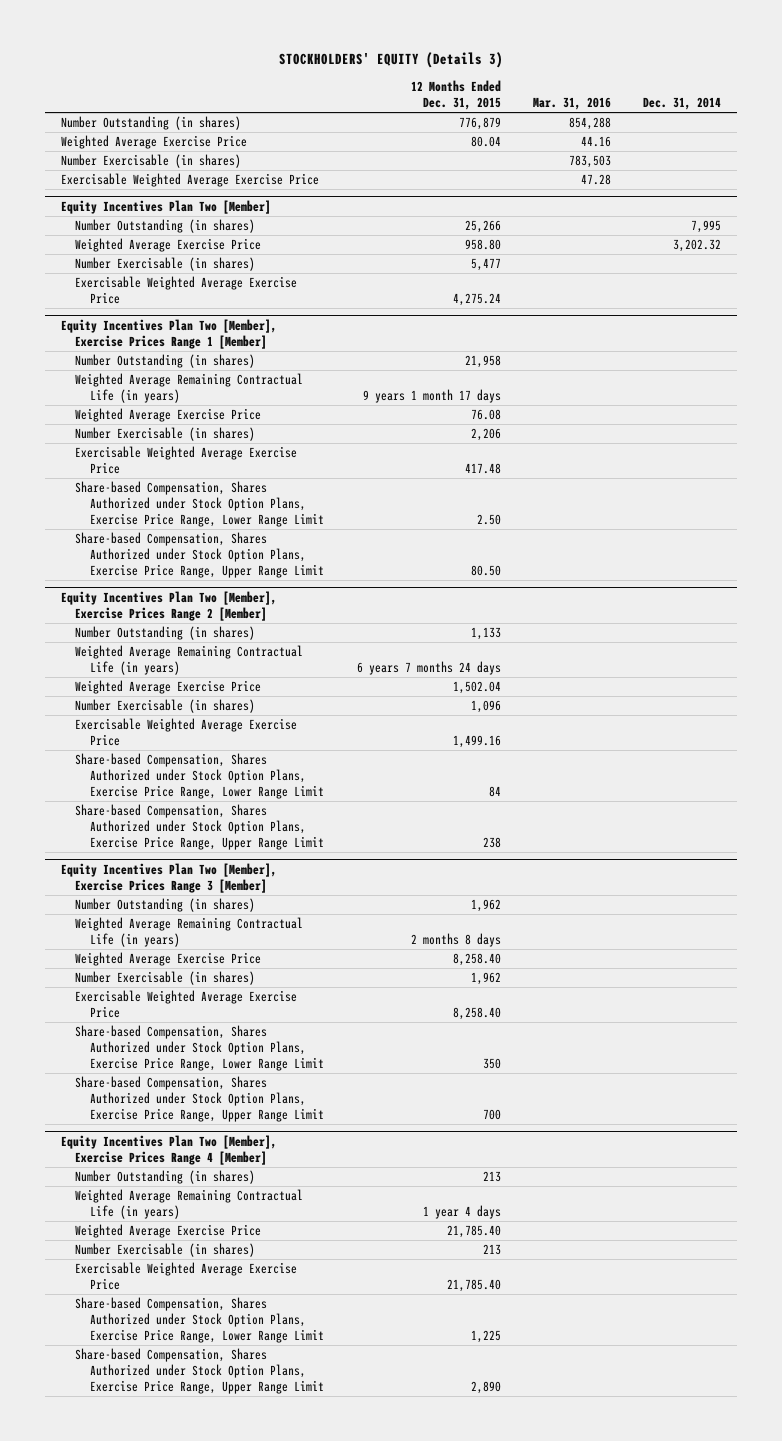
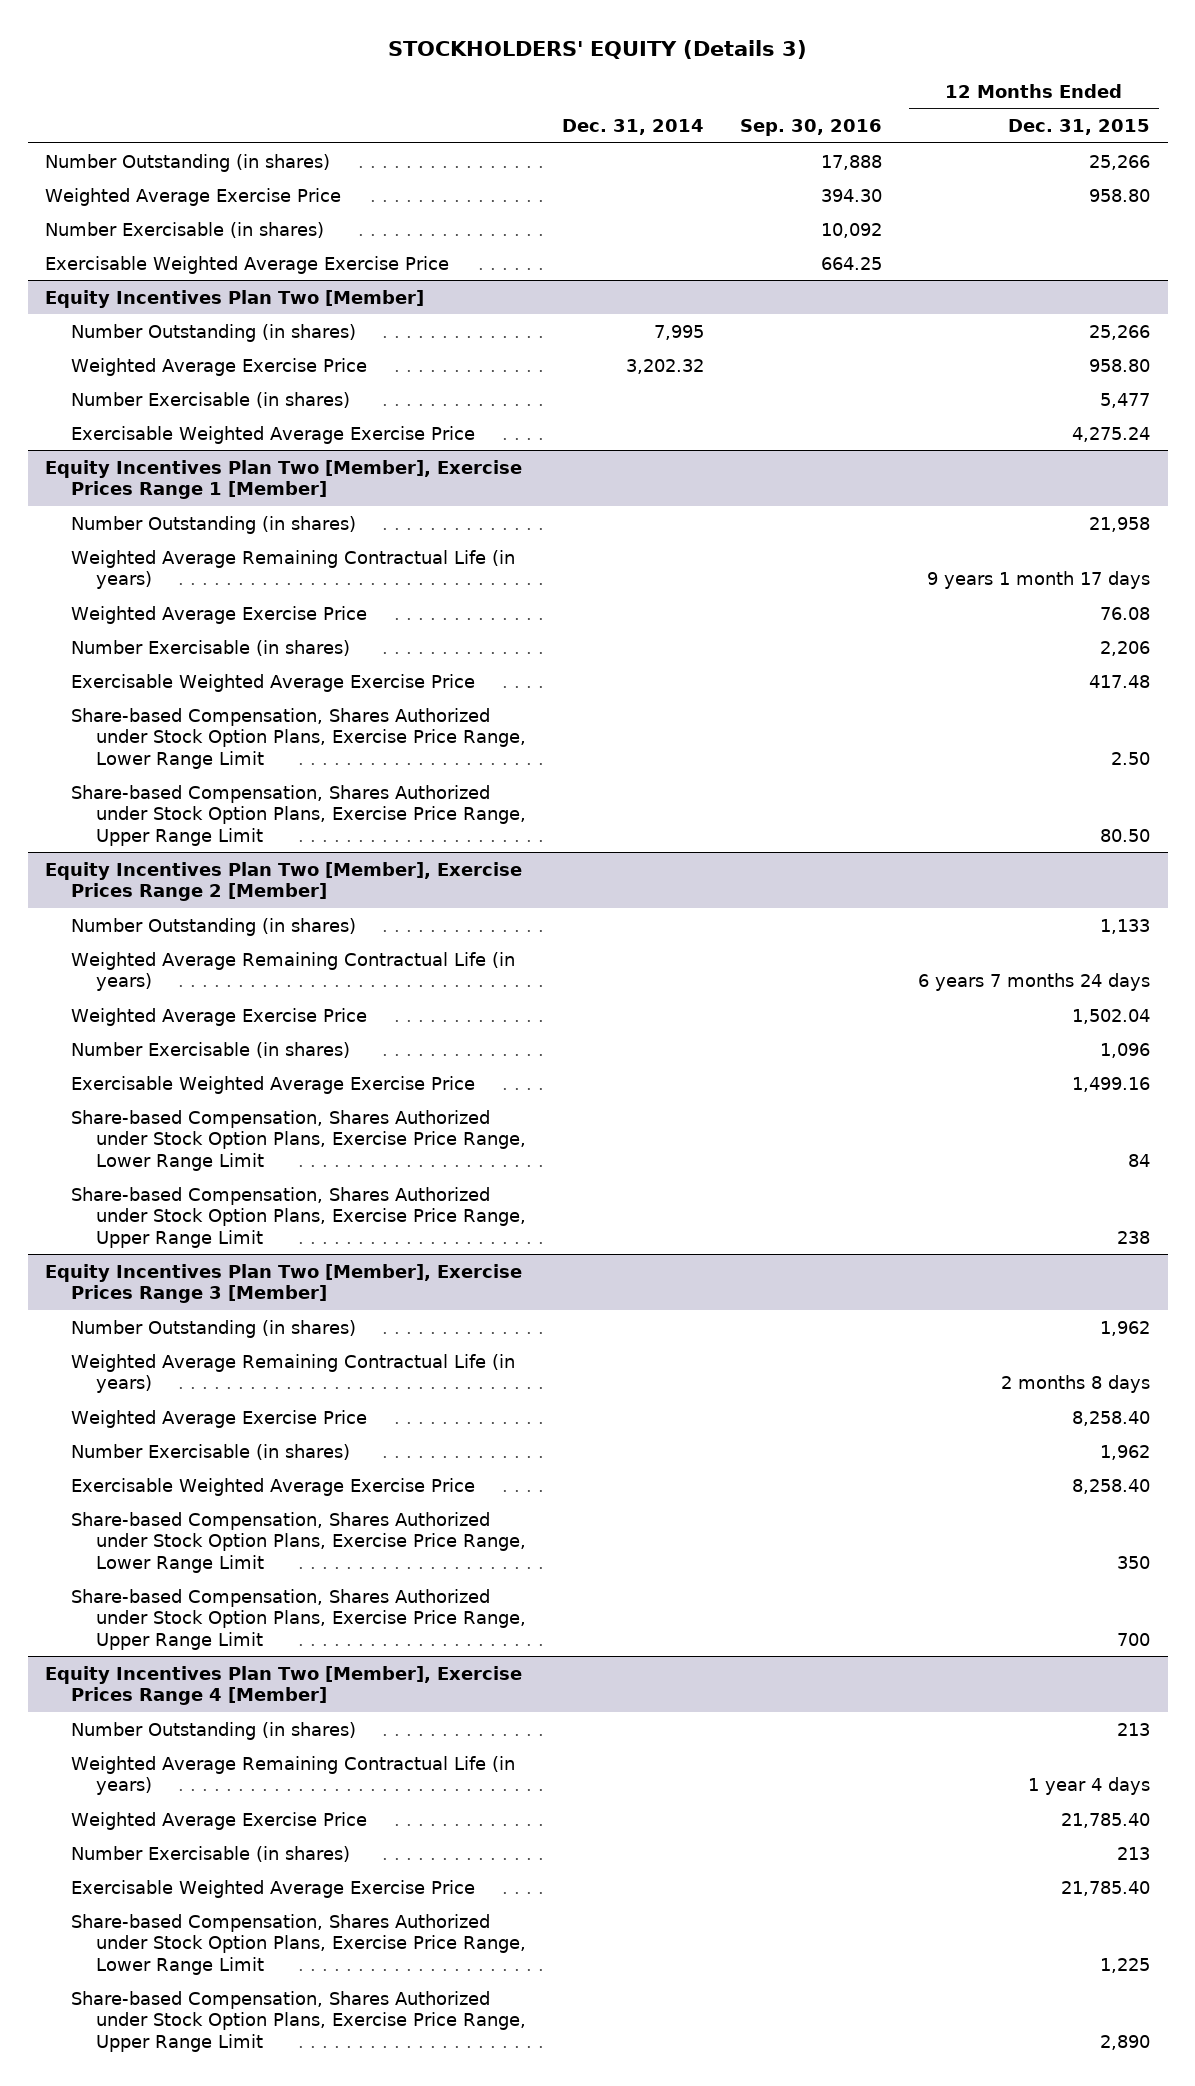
- | 12 Months Ended Dec. 31, 2015 | Mar. 31, 2016 | Dec. 31, 2014
+ | Dec. 31, 2014 | Sep. 30, 2016 | 12 Months Ended Dec. 31, 2015
- Number Outstanding (in shares) | 776,879 | 854,288 |
- Weighted Average Exercise Price | 80.04 | 44.16 |
+ Number Outstanding (in shares) | | 17,888 | 25,266
+ Weighted Average Exercise Price | | 394.30 | 958.80

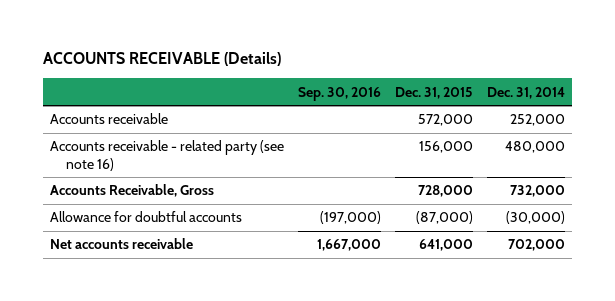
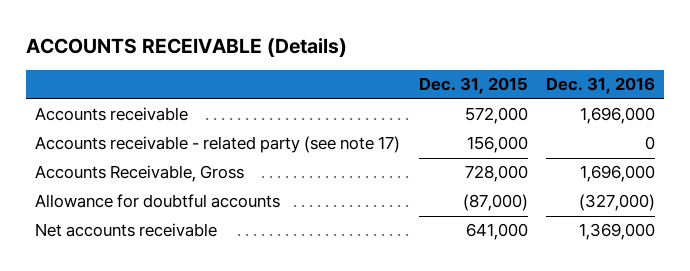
- | Sep. 30, 2016 | Dec. 31, 2015 | Dec. 31, 2014
+ | Dec. 31, 2015 | Dec. 31, 2016
- Accounts receivable - related party (see note 16) | | 156,000 | 480,000
+ Accounts receivable - related party (see note 17) | 156,000 | 0

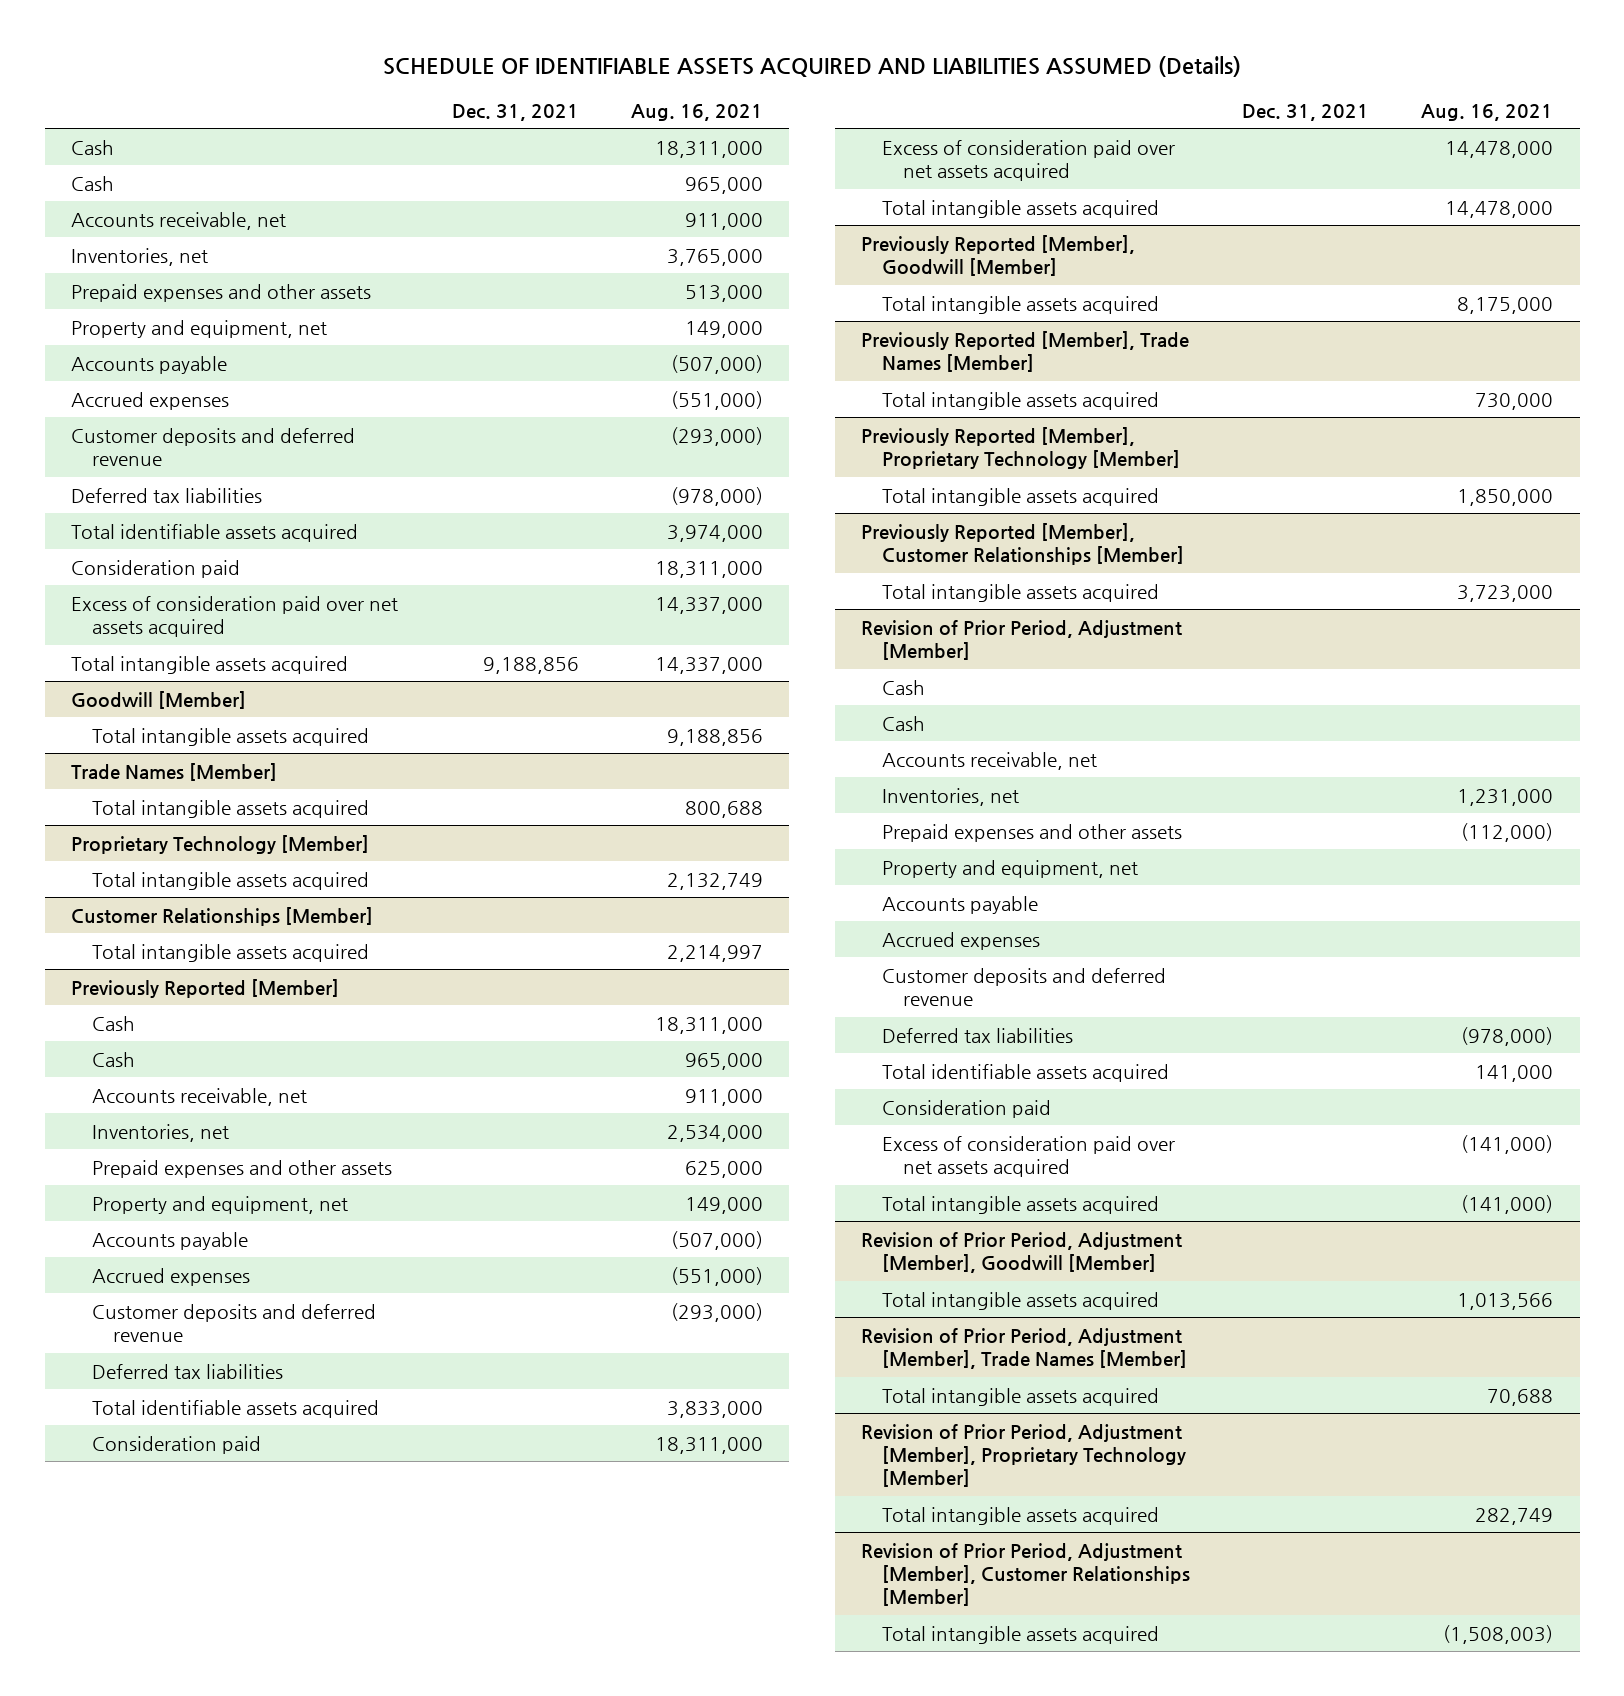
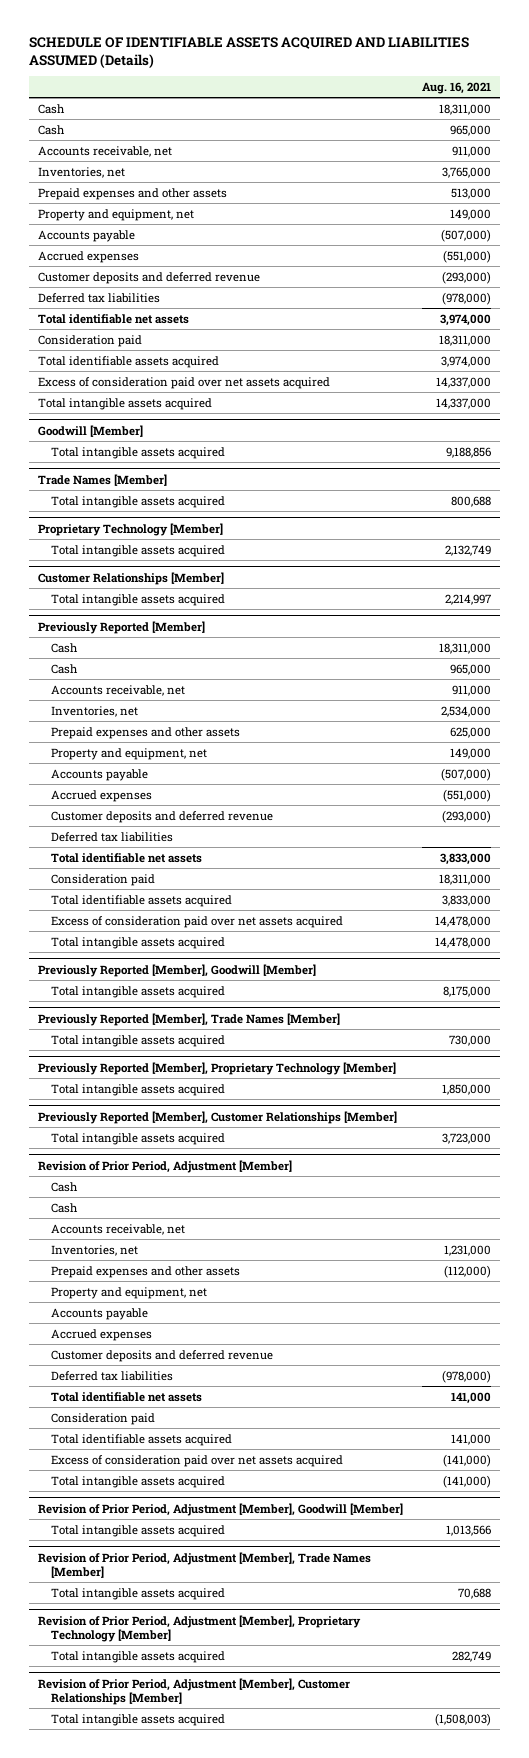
- | Dec. 31, 2021 | Aug. 16, 2021
+ | Aug. 16, 2021
+ Total identifiable net assets | 3,974,000
moved down: Total identifiable assets acquired | 3,974,000
@ Previously Reported [Member]
+ Total identifiable net assets | 3,833,000
moved down: Total identifiable assets acquired | 3,833,000
@ Revision of Prior Period, Adjustment [Member]
+ Total identifiable net assets | 141,000
moved down: Total identifiable assets acquired | 141,000

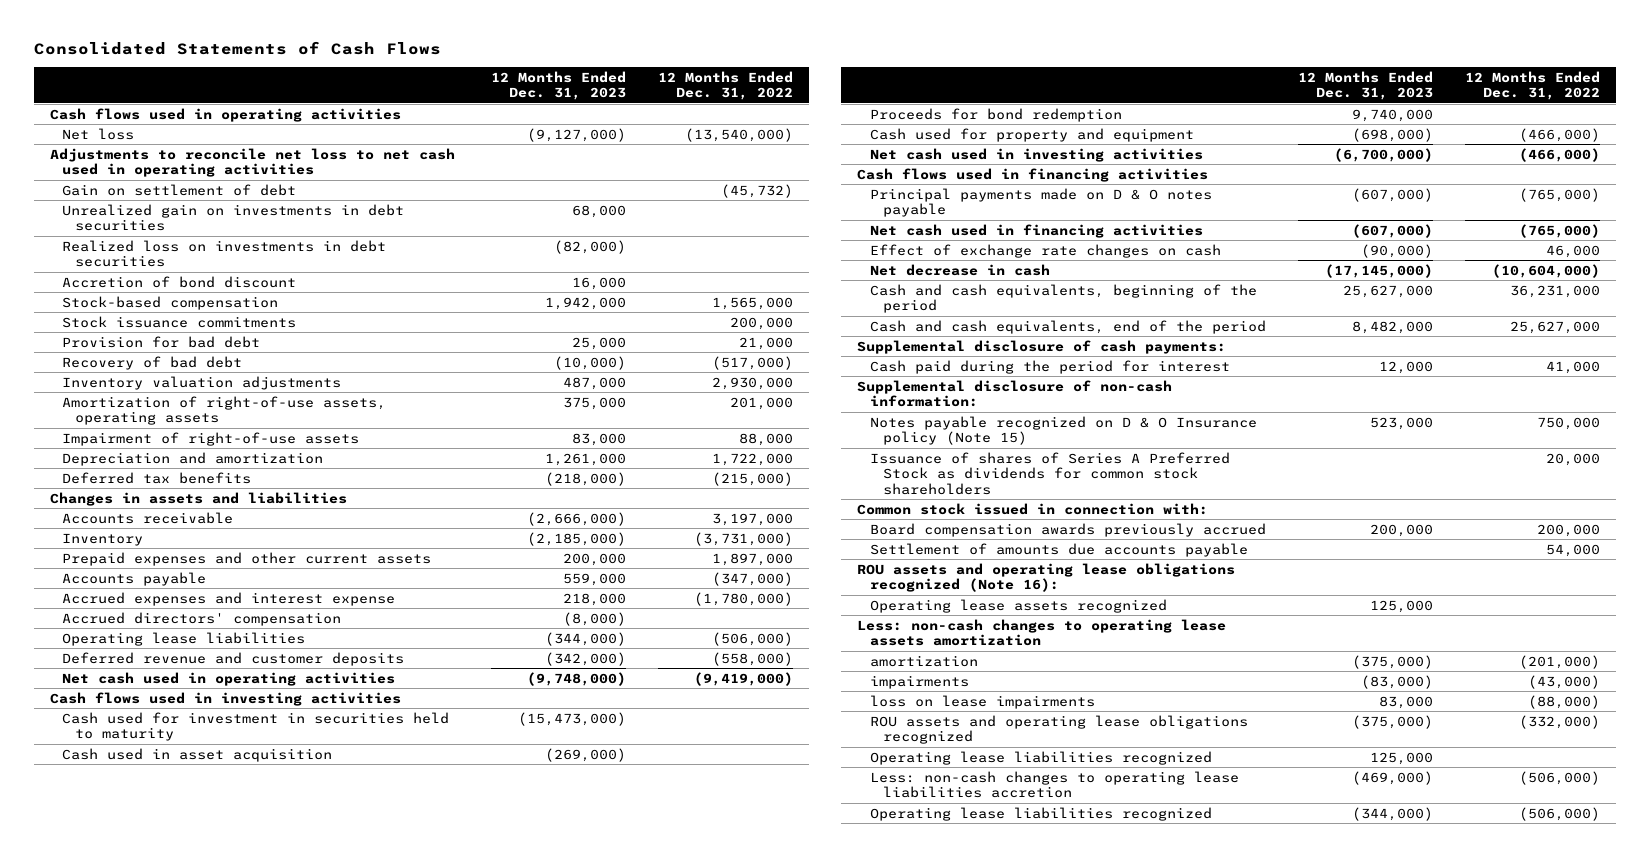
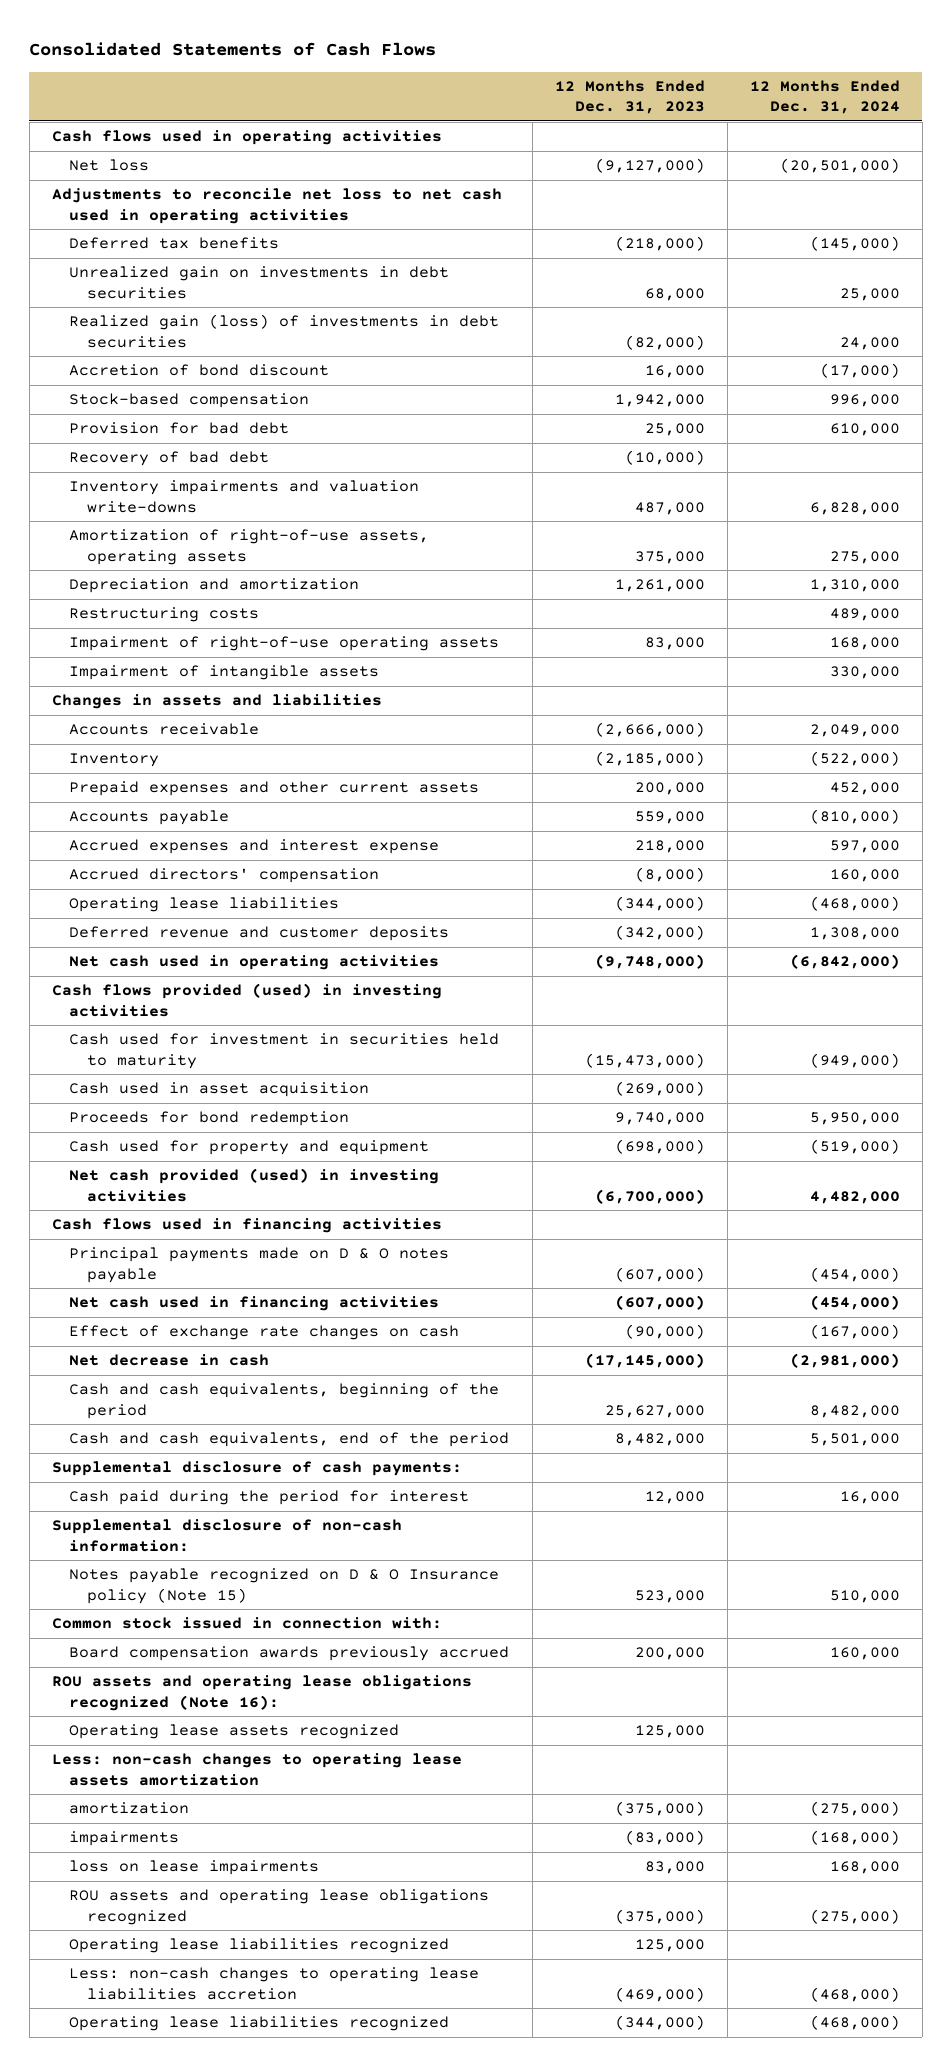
- | 12 Months Ended Dec. 31, 2023 | 12 Months Ended Dec. 31, 2022
+ | 12 Months Ended Dec. 31, 2023 | 12 Months Ended Dec. 31, 2024
- Gain on settlement of debt | | (45,732)
moved up: Deferred tax benefits | (218,000) | (145,000)
- Realized loss on investments in debt securities | (82,000) |
+ Realized gain (loss) of investments in debt securities | (82,000) | 24,000
- Stock issuance commitments | | 200,000
- Inventory valuation adjustments | 487,000 | 2,930,000
+ Inventory impairments and valuation write-downs | 487,000 | 6,828,000
- Impairment of right-of-use assets | 83,000 | 88,000
+ Restructuring costs | | 489,000
+ Impairment of right-of-use operating assets | 83,000 | 168,000
+ Impairment of intangible assets | | 330,000
- Cash flows used in investing activities
+ Cash flows provided (used) in investing activities
- Net cash used in investing activities | (6,700,000) | (466,000)
+ Net cash provided (used) in investing activities | (6,700,000) | 4,482,000
- Issuance of shares of Series A Preferred Stock as dividends for common stock shareholders | | 20,000
- Settlement of amounts due accounts payable | | 54,000

